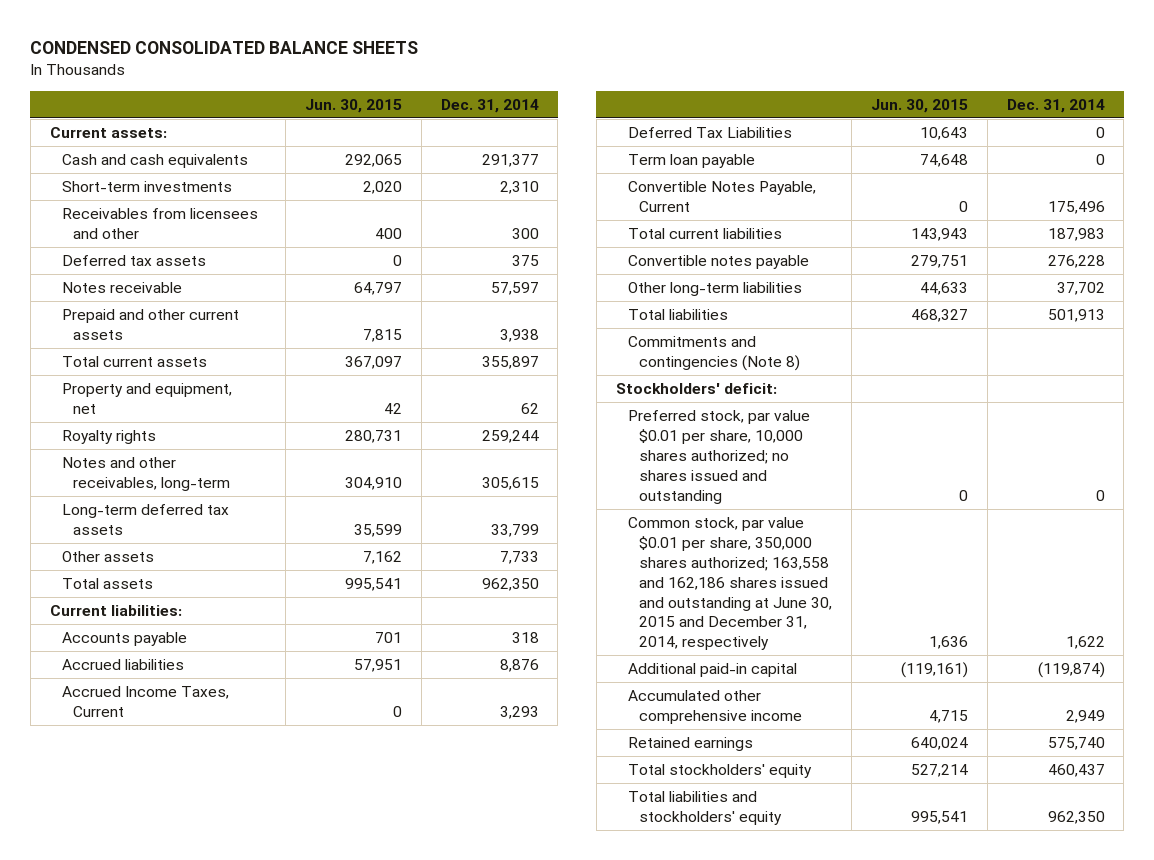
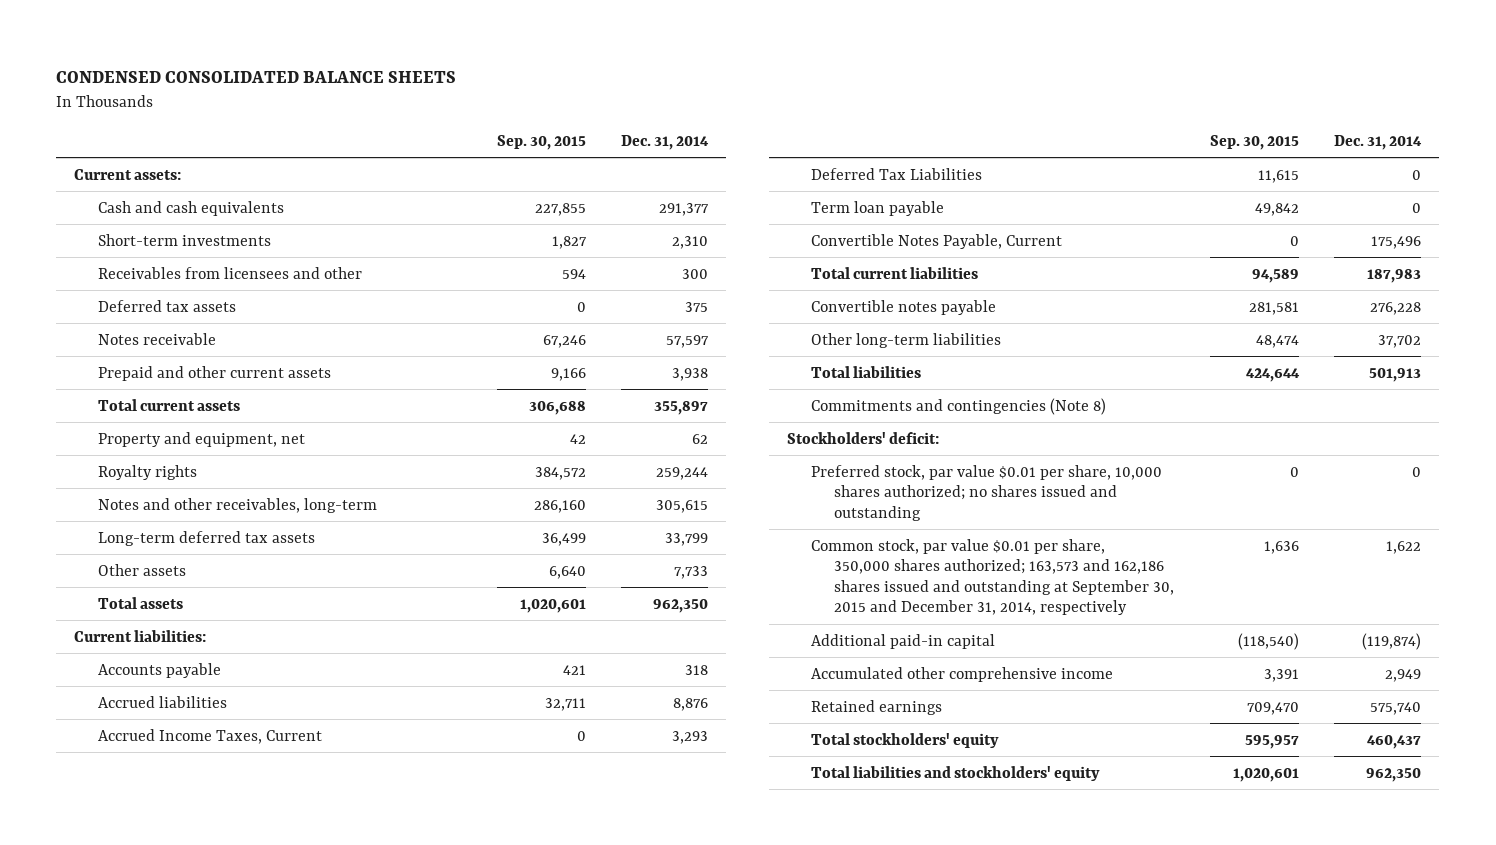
- | Jun. 30, 2015 | Dec. 31, 2014
+ | Sep. 30, 2015 | Dec. 31, 2014
- Common stock, par value $0.01 per share, 350,000 shares authorized; 163,558 and 162,186 shares issued and outstanding at June 30, 2015 and December 31, 2014, respectively | 1,636 | 1,622
+ Common stock, par value $0.01 per share, 350,000 shares authorized; 163,573 and 162,186 shares issued and outstanding at September 30, 2015 and December 31, 2014, respectively | 1,636 | 1,622

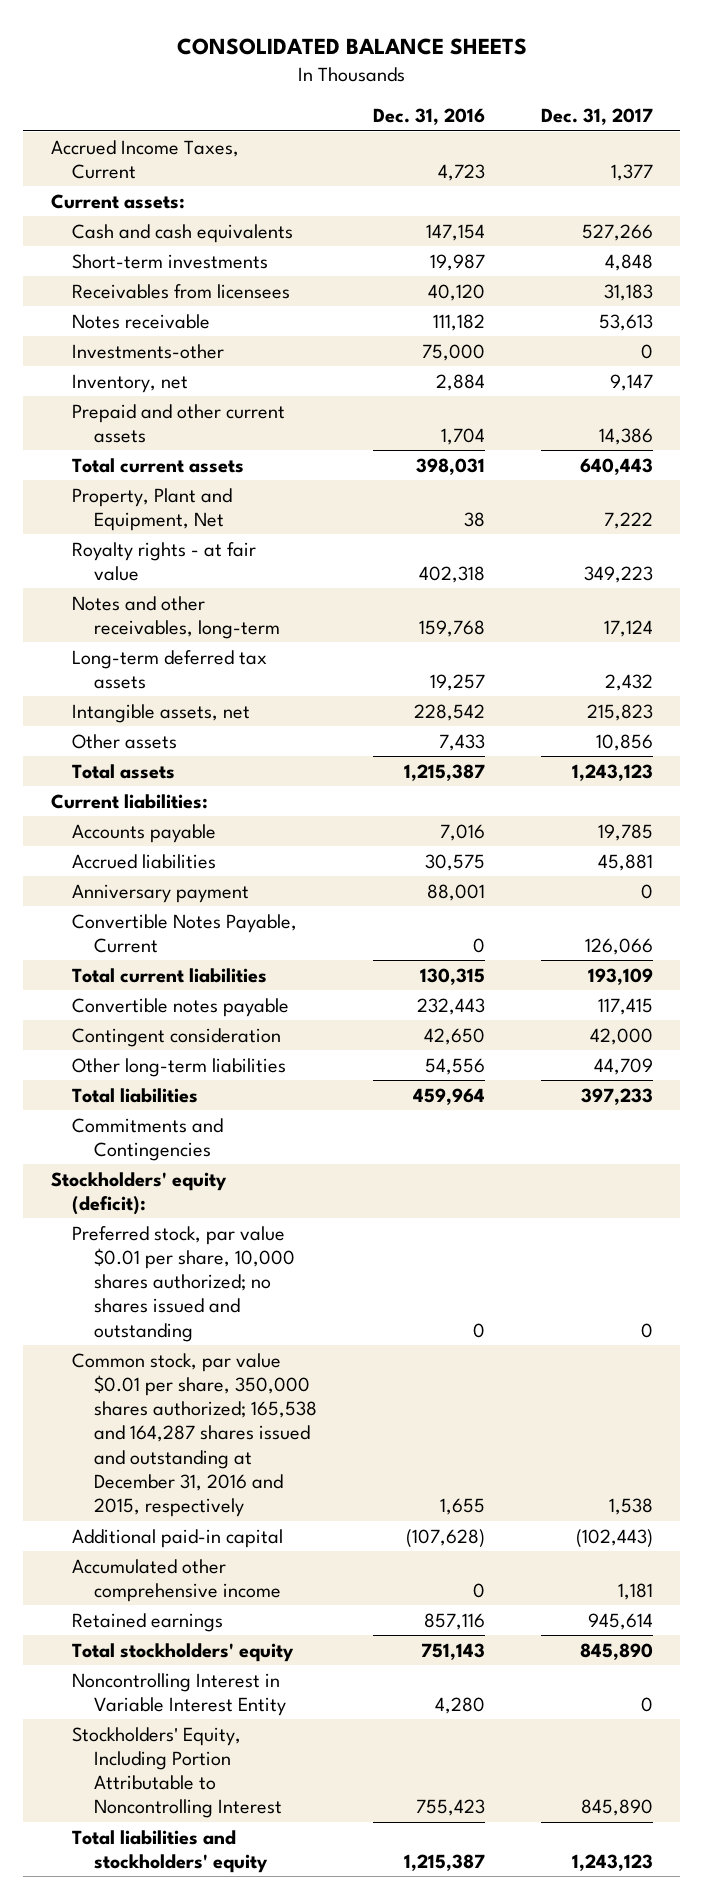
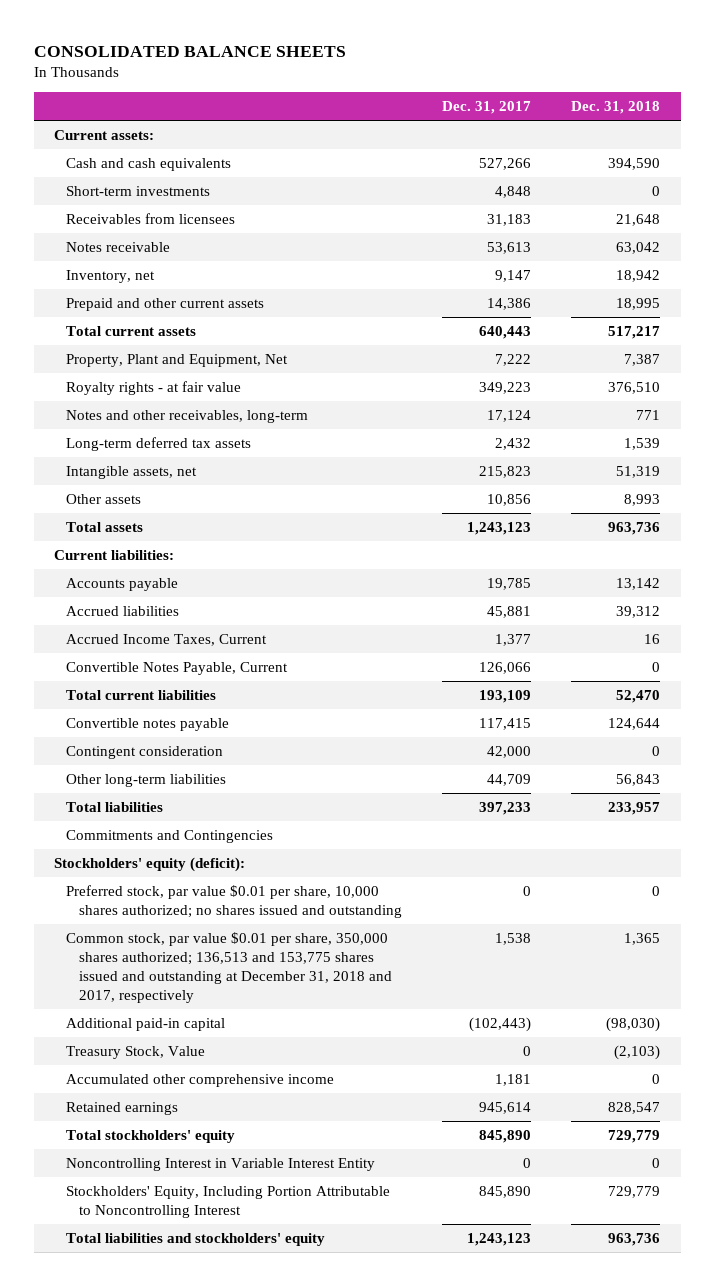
- | Dec. 31, 2016 | Dec. 31, 2017
+ | Dec. 31, 2017 | Dec. 31, 2018
- Investments-other | 75,000 | 0
- Anniversary payment | 88,001 | 0
moved down: Accrued Income Taxes, Current | 1,377 | 16
- Common stock, par value $0.01 per share, 350,000 shares authorized; 165,538 and 164,287 shares issued and outstanding at December 31, 2016 and 2015, respectively | 1,655 | 1,538
+ Common stock, par value $0.01 per share, 350,000 shares authorized; 136,513 and 153,775 shares issued and outstanding at December 31, 2018 and 2017, respectively | 1,538 | 1,365
+ Treasury Stock, Value | 0 | (2,103)

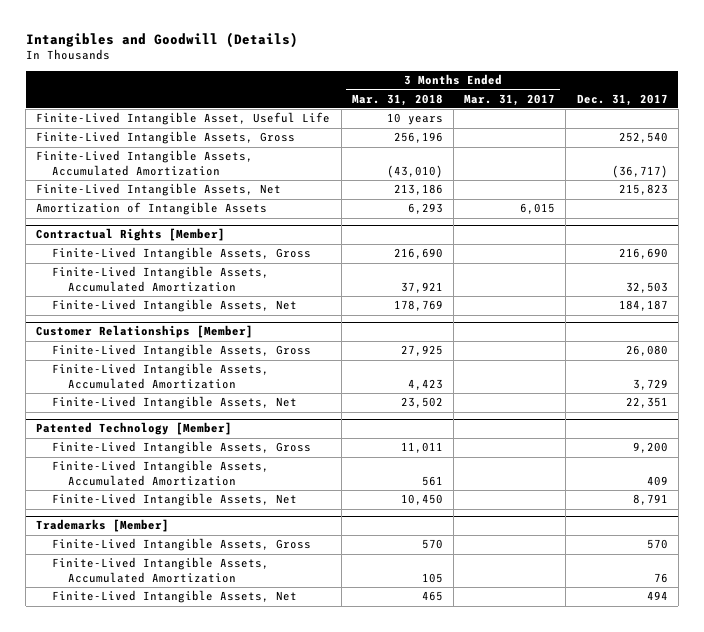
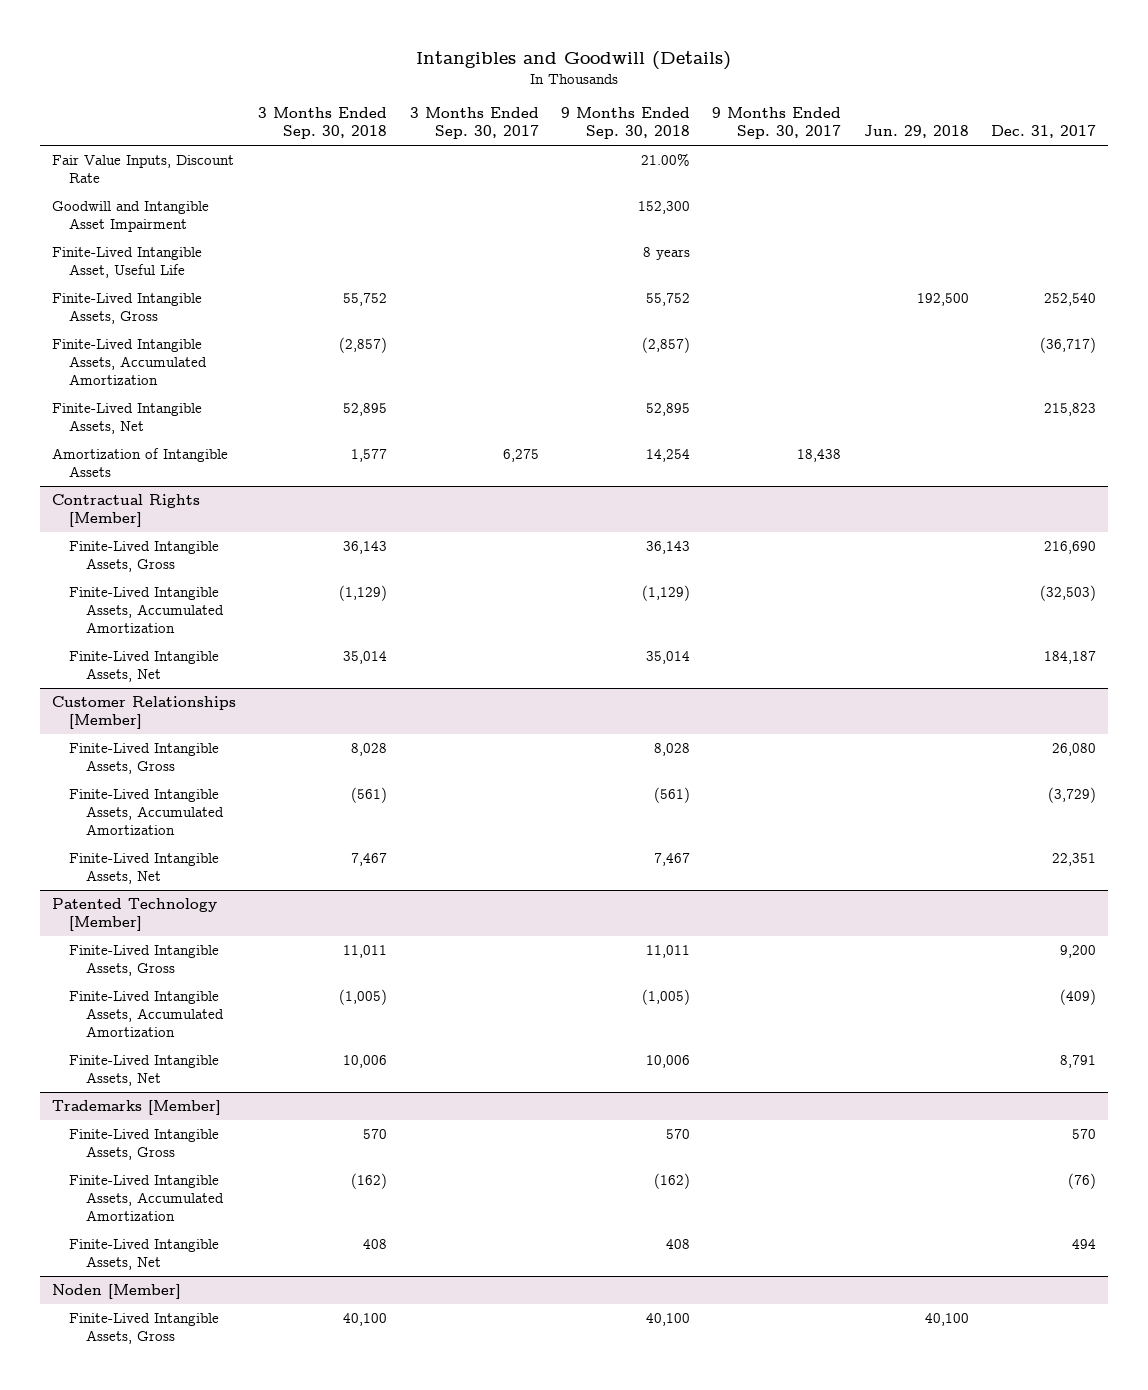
- | 3 Months Ended Mar. 31, 2018 | 3 Months Ended Mar. 31, 2017 | Dec. 31, 2017
+ | 3 Months Ended Sep. 30, 2018 | 3 Months Ended Sep. 30, 2017 | 9 Months Ended Sep. 30, 2018 | 9 Months Ended Sep. 30, 2017 | Jun. 29, 2018 | Dec. 31, 2017
+ Fair Value Inputs, Discount Rate | | | 21.00% | | |
+ Goodwill and Intangible Asset Impairment | | | 152,300 | | |
@ Contractual Rights [Member]
- Finite-Lived Intangible Assets, Accumulated Amortization | 37,921 | | 32,503
+ Finite-Lived Intangible Assets, Accumulated Amortization | (1,129) | | (1,129) | | | (32,503)
@ Customer Relationships [Member]
- Finite-Lived Intangible Assets, Accumulated Amortization | 4,423 | | 3,729
+ Finite-Lived Intangible Assets, Accumulated Amortization | (561) | | (561) | | | (3,729)
@ Patented Technology [Member]
- Finite-Lived Intangible Assets, Accumulated Amortization | 561 | | 409
+ Finite-Lived Intangible Assets, Accumulated Amortization | (1,005) | | (1,005) | | | (409)
@ Trademarks [Member]
- Finite-Lived Intangible Assets, Accumulated Amortization | 105 | | 76
+ Finite-Lived Intangible Assets, Accumulated Amortization | (162) | | (162) | | | (76)
+ Noden [Member]
+ Finite-Lived Intangible Assets, Gross | 40,100 | | 40,100 | | 40,100 |

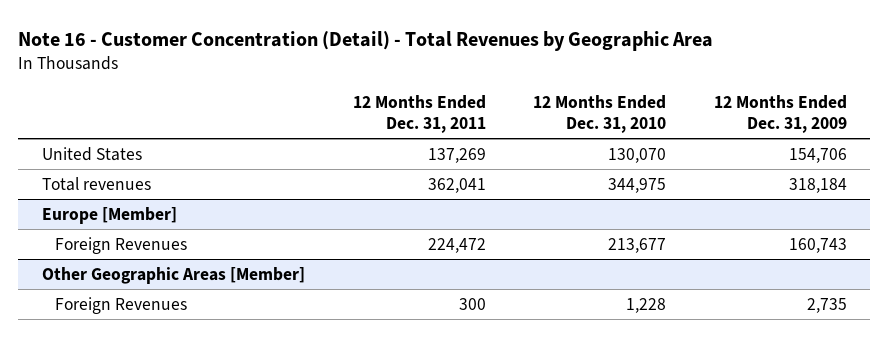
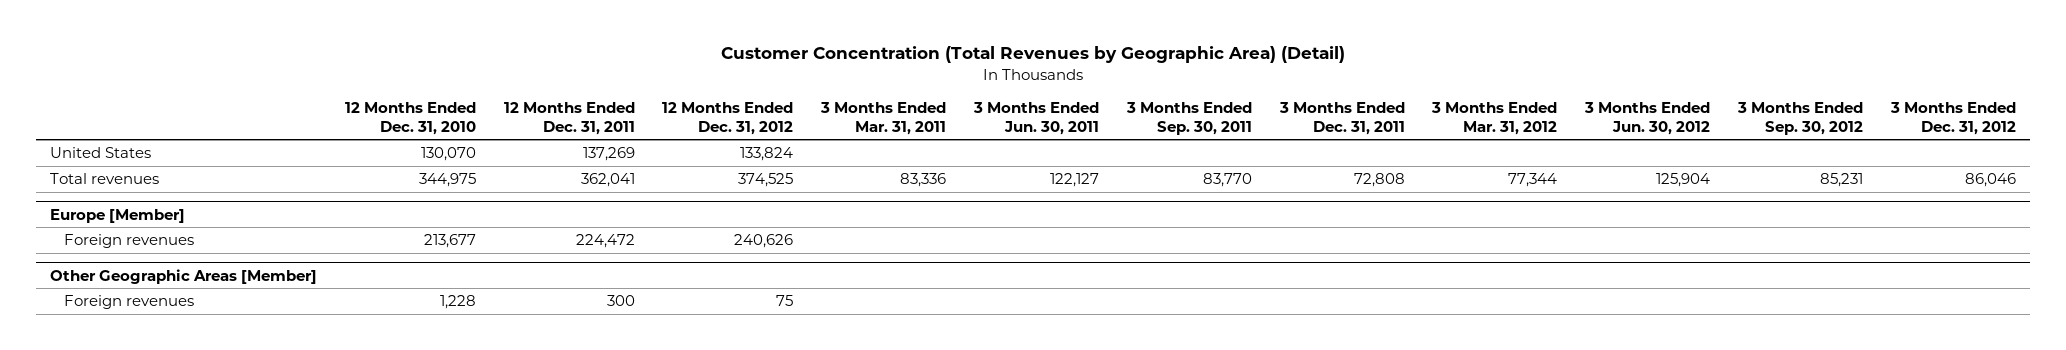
- Note 16 - Customer Concentration (Detail) - Total Revenues by Geographic Area
+ Customer Concentration (Total Revenues by Geographic Area) (Detail)
- | 12 Months Ended Dec. 31, 2011 | 12 Months Ended Dec. 31, 2010 | 12 Months Ended Dec. 31, 2009
+ | 12 Months Ended Dec. 31, 2010 | 12 Months Ended Dec. 31, 2011 | 12 Months Ended Dec. 31, 2012 | 3 Months Ended Mar. 31, 2011 | 3 Months Ended Jun. 30, 2011 | 3 Months Ended Sep. 30, 2011 | 3 Months Ended Dec. 31, 2011 | 3 Months Ended Mar. 31, 2012 | 3 Months Ended Jun. 30, 2012 | 3 Months Ended Sep. 30, 2012 | 3 Months Ended Dec. 31, 2012
@ Europe [Member]
- Foreign Revenues | 224,472 | 213,677 | 160,743
+ Foreign revenues | 213,677 | 224,472 | 240,626 | | | | | | | |
@ Other Geographic Areas [Member]
- Foreign Revenues | 300 | 1,228 | 2,735
+ Foreign revenues | 1,228 | 300 | 75 | | | | | | | |

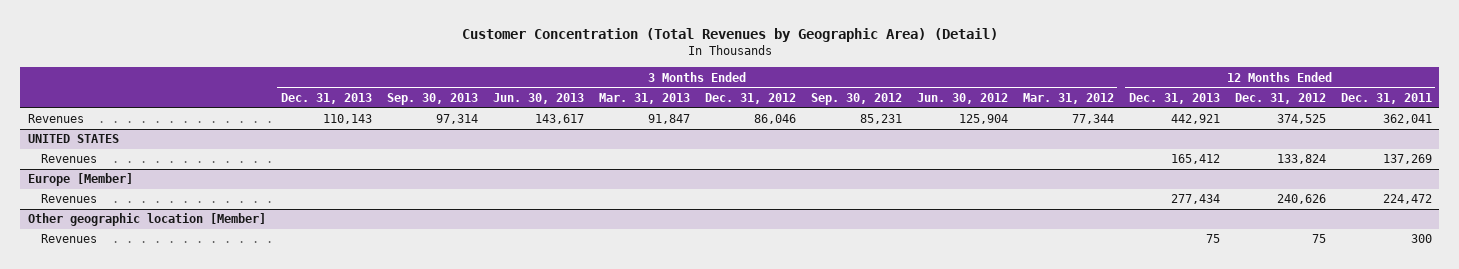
- | 12 Months Ended Dec. 31, 2010 | 12 Months Ended Dec. 31, 2011 | 12 Months Ended Dec. 31, 2012 | 3 Months Ended Mar. 31, 2011 | 3 Months Ended Jun. 30, 2011 | 3 Months Ended Sep. 30, 2011 | 3 Months Ended Dec. 31, 2011 | 3 Months Ended Mar. 31, 2012 | 3 Months Ended Jun. 30, 2012 | 3 Months Ended Sep. 30, 2012 | 3 Months Ended Dec. 31, 2012
+ | 3 Months Ended Dec. 31, 2013 | 3 Months Ended Sep. 30, 2013 | 3 Months Ended Jun. 30, 2013 | 3 Months Ended Mar. 31, 2013 | 3 Months Ended Dec. 31, 2012 | 3 Months Ended Sep. 30, 2012 | 3 Months Ended Jun. 30, 2012 | 3 Months Ended Mar. 31, 2012 | 12 Months Ended Dec. 31, 2013 | 12 Months Ended Dec. 31, 2012 | 12 Months Ended Dec. 31, 2011
- United States | 130,070 | 137,269 | 133,824 | | | | | | | |
- Total revenues | 344,975 | 362,041 | 374,525 | 83,336 | 122,127 | 83,770 | 72,808 | 77,344 | 125,904 | 85,231 | 86,046
+ Revenues | 110,143 | 97,314 | 143,617 | 91,847 | 86,046 | 85,231 | 125,904 | 77,344 | 442,921 | 374,525 | 362,041
+ UNITED STATES
+ Revenues | | | | | | | | | 165,412 | 133,824 | 137,269
@ Europe [Member]
- Foreign revenues | 213,677 | 224,472 | 240,626 | | | | | | | |
- Other Geographic Areas [Member]
- Foreign revenues | 1,228 | 300 | 75 | | | | | | | |
@ Europe [Member]
+ Revenues | | | | | | | | | 277,434 | 240,626 | 224,472
+ Other geographic location [Member]
+ Revenues | | | | | | | | | 75 | 75 | 300

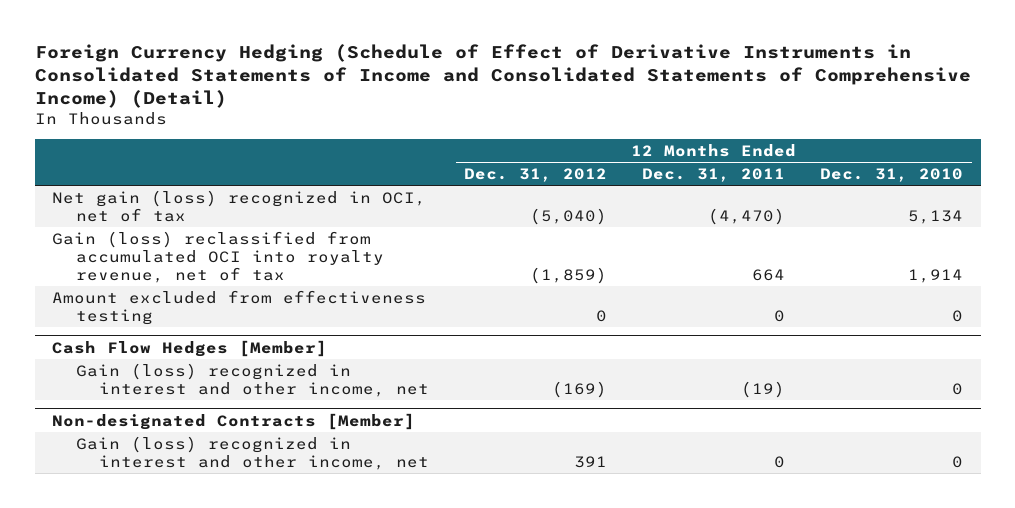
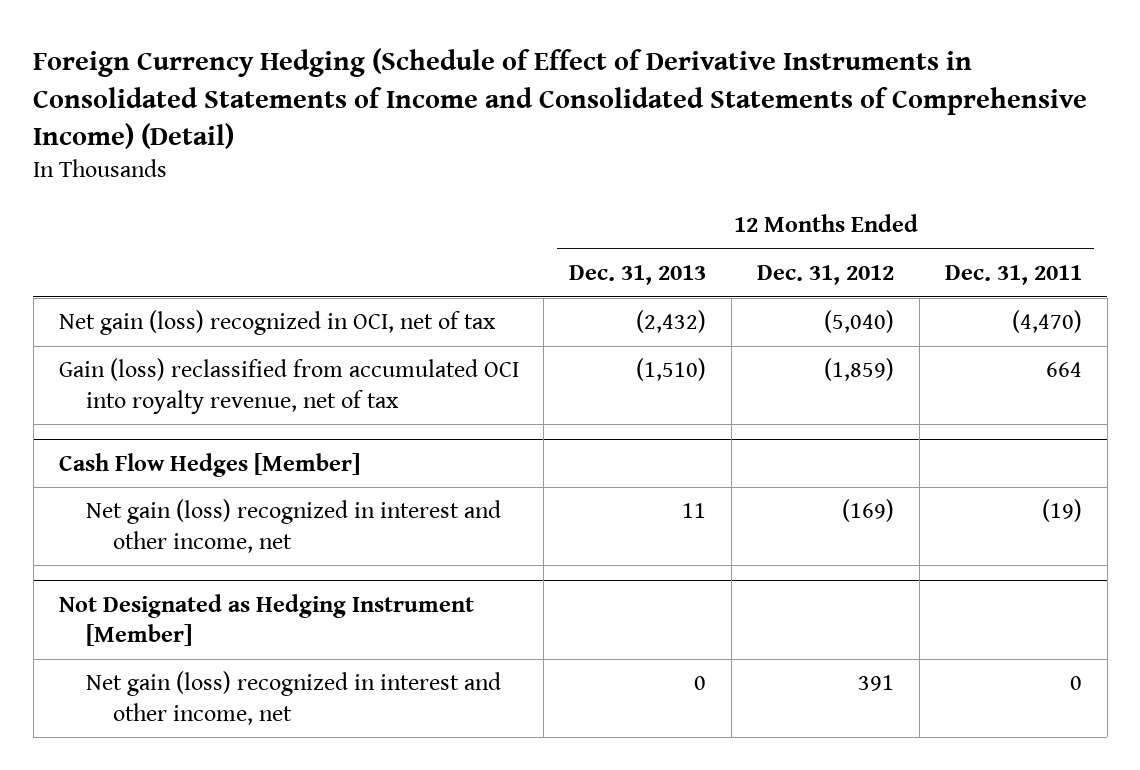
- | 12 Months Ended Dec. 31, 2012 | 12 Months Ended Dec. 31, 2011 | 12 Months Ended Dec. 31, 2010
+ | 12 Months Ended Dec. 31, 2013 | 12 Months Ended Dec. 31, 2012 | 12 Months Ended Dec. 31, 2011
- Amount excluded from effectiveness testing | 0 | 0 | 0
@ Cash Flow Hedges [Member]
- Gain (loss) recognized in interest and other income, net | (169) | (19) | 0
- Non-designated Contracts [Member]
- Gain (loss) recognized in interest and other income, net | 391 | 0 | 0
@ Cash Flow Hedges [Member]
+ Net gain (loss) recognized in interest and other income, net | 11 | (169) | (19)
+ Not Designated as Hedging Instrument [Member]
+ Net gain (loss) recognized in interest and other income, net | 0 | 391 | 0

